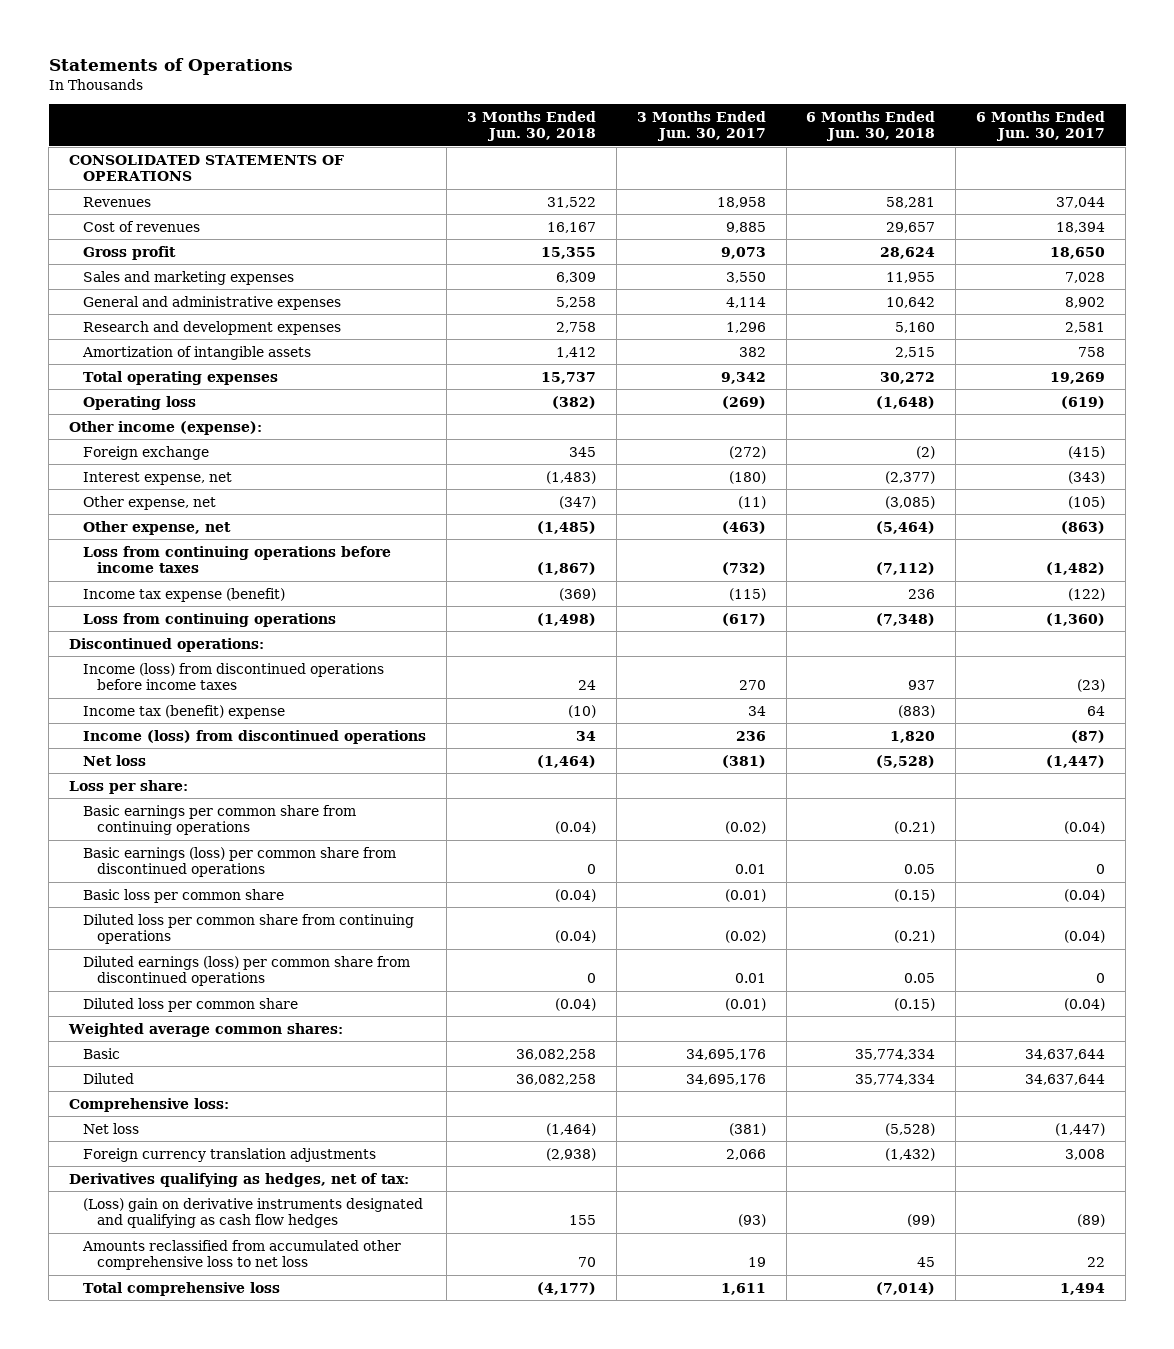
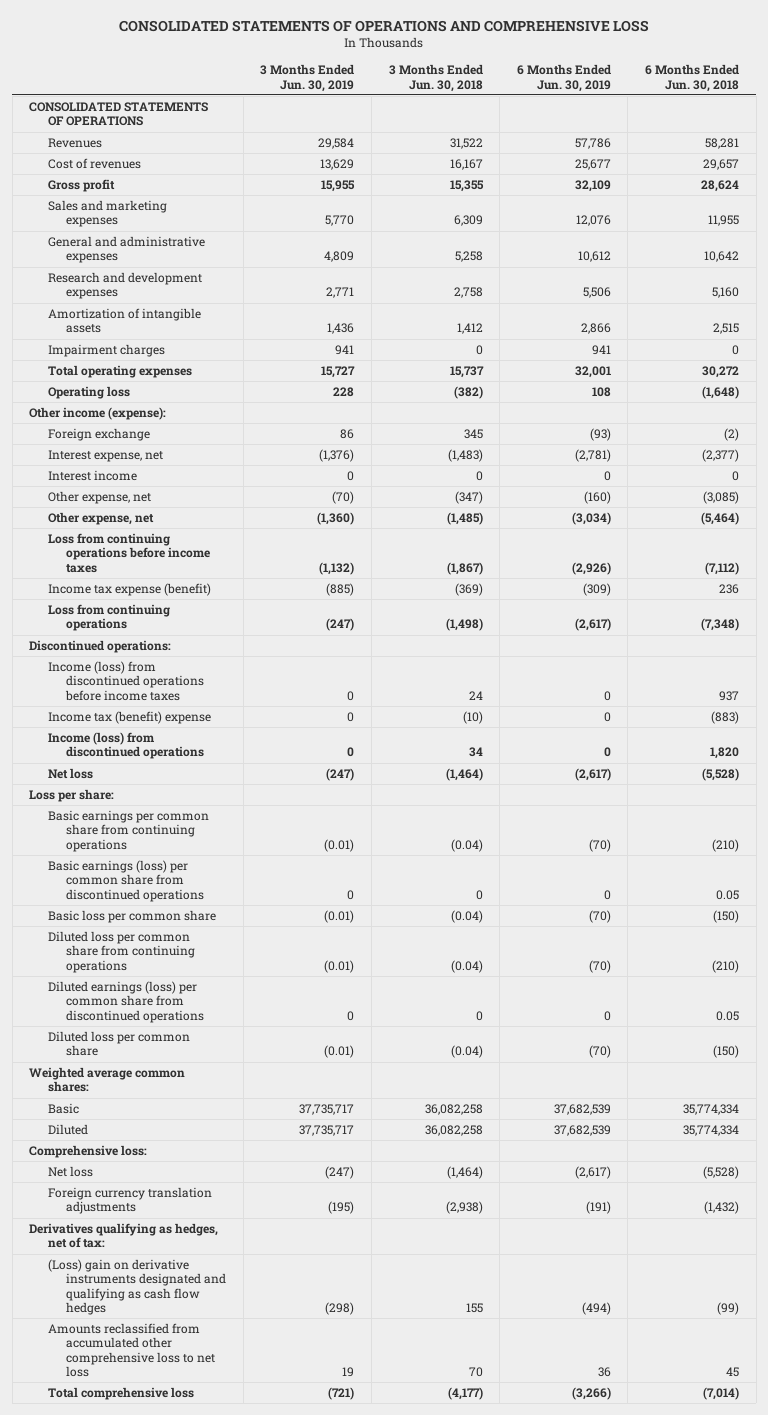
- Statements of Operations
+ CONSOLIDATED STATEMENTS OF OPERATIONS AND COMPREHENSIVE LOSS
- | 3 Months Ended Jun. 30, 2018 | 3 Months Ended Jun. 30, 2017 | 6 Months Ended Jun. 30, 2018 | 6 Months Ended Jun. 30, 2017
+ | 3 Months Ended Jun. 30, 2019 | 3 Months Ended Jun. 30, 2018 | 6 Months Ended Jun. 30, 2019 | 6 Months Ended Jun. 30, 2018
+ Impairment charges | 941 | 0 | 941 | 0
+ Interest income | 0 | 0 | 0 | 0
- Basic earnings per common share from continuing operations | (0.04) | (0.02) | (0.21) | (0.04)
+ Basic earnings per common share from continuing operations | (0.01) | (0.04) | (70) | (210)
- Basic loss per common share | (0.04) | (0.01) | (0.15) | (0.04)
- Diluted loss per common share from continuing operations | (0.04) | (0.02) | (0.21) | (0.04)
+ Basic loss per common share | (0.01) | (0.04) | (70) | (150)
+ Diluted loss per common share from continuing operations | (0.01) | (0.04) | (70) | (210)
- Diluted loss per common share | (0.04) | (0.01) | (0.15) | (0.04)
+ Diluted loss per common share | (0.01) | (0.04) | (70) | (150)

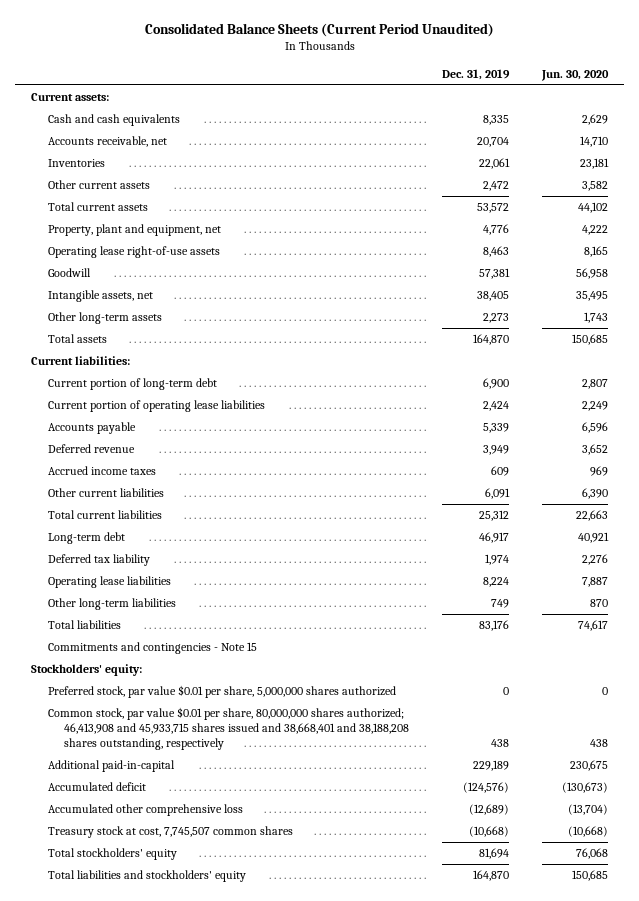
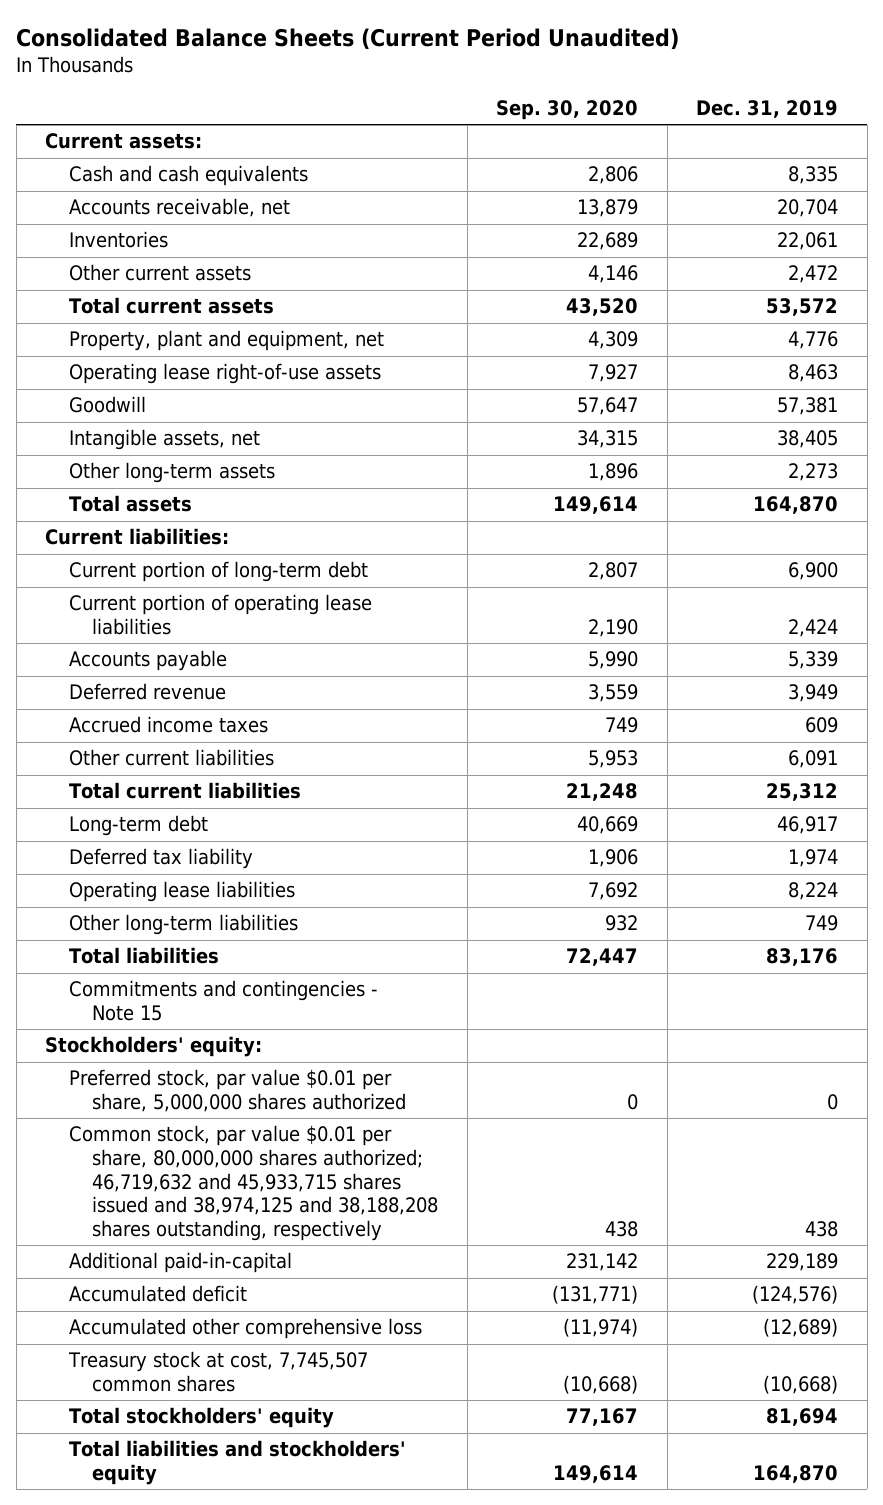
- | Dec. 31, 2019 | Jun. 30, 2020
+ | Sep. 30, 2020 | Dec. 31, 2019
- Common stock, par value $0.01 per share, 80,000,000 shares authorized; 46,413,908 and 45,933,715 shares issued and 38,668,401 and 38,188,208 shares outstanding, respectively | 438 | 438
+ Common stock, par value $0.01 per share, 80,000,000 shares authorized; 46,719,632 and 45,933,715 shares issued and 38,974,125 and 38,188,208 shares outstanding, respectively | 438 | 438

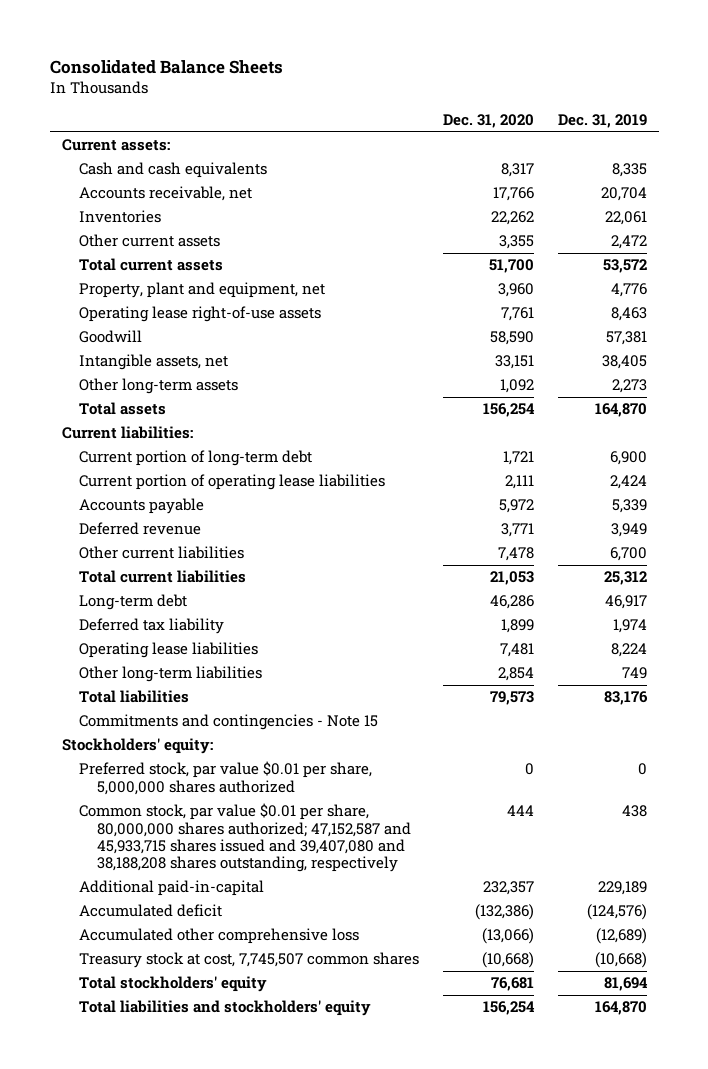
- Consolidated Balance Sheets (Current Period Unaudited)
+ Consolidated Balance Sheets
- | Sep. 30, 2020 | Dec. 31, 2019
+ | Dec. 31, 2020 | Dec. 31, 2019
- Accrued income taxes | 749 | 609
- Other current liabilities | 5,953 | 6,091
+ Other current liabilities | 7,478 | 6,700
- Common stock, par value $0.01 per share, 80,000,000 shares authorized; 46,719,632 and 45,933,715 shares issued and 38,974,125 and 38,188,208 shares outstanding, respectively | 438 | 438
+ Common stock, par value $0.01 per share, 80,000,000 shares authorized; 47,152,587 and 45,933,715 shares issued and 39,407,080 and 38,188,208 shares outstanding, respectively | 444 | 438

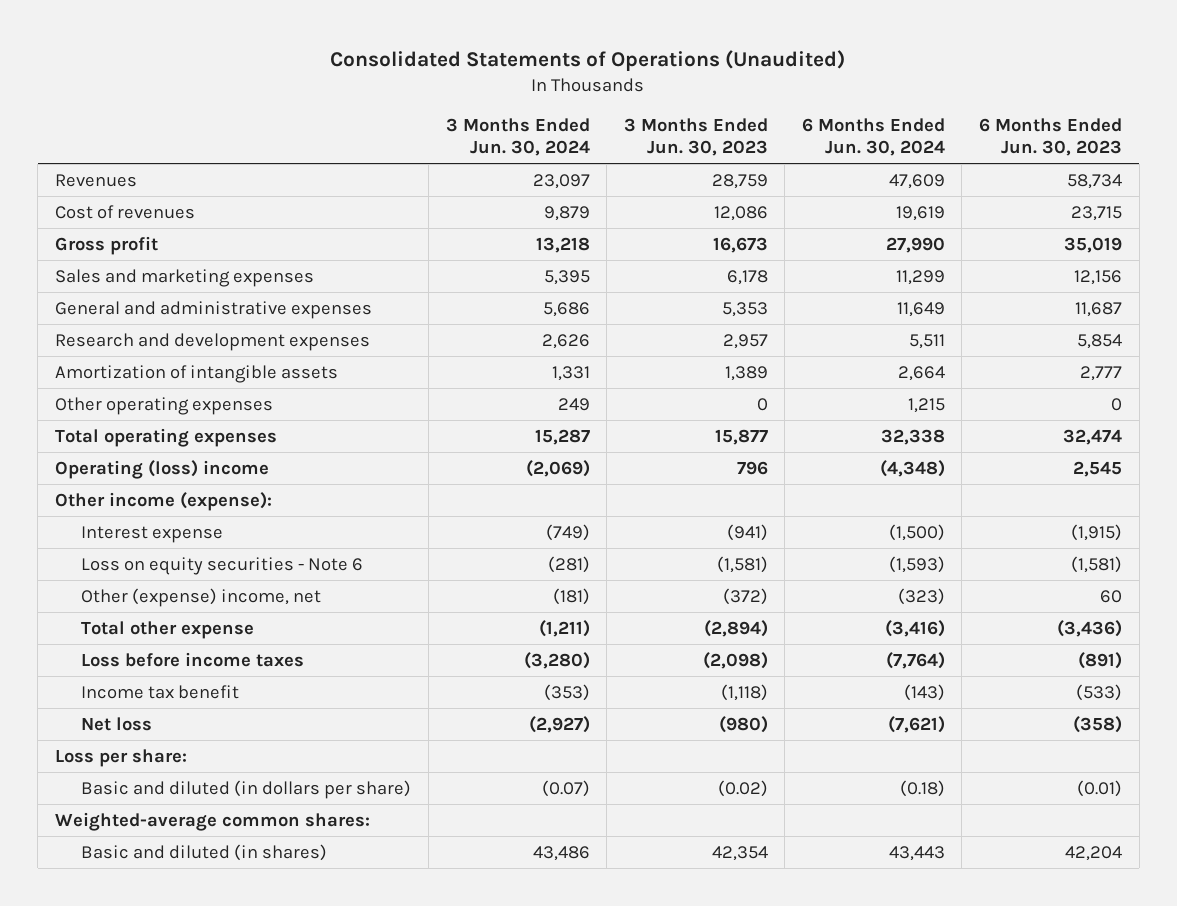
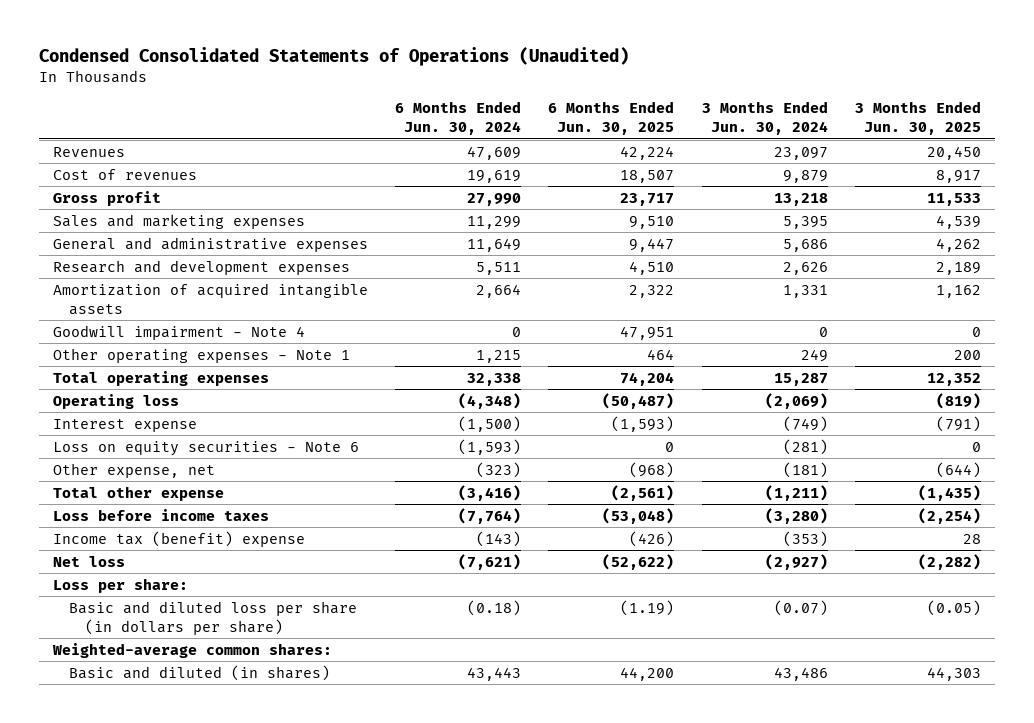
- Consolidated Statements of Operations (Unaudited)
+ Condensed Consolidated Statements of Operations (Unaudited)
- | 3 Months Ended Jun. 30, 2024 | 3 Months Ended Jun. 30, 2023 | 6 Months Ended Jun. 30, 2024 | 6 Months Ended Jun. 30, 2023
+ | 6 Months Ended Jun. 30, 2024 | 6 Months Ended Jun. 30, 2025 | 3 Months Ended Jun. 30, 2024 | 3 Months Ended Jun. 30, 2025
- Amortization of intangible assets | 1,331 | 1,389 | 2,664 | 2,777
- Other operating expenses | 249 | 0 | 1,215 | 0
+ Amortization of acquired intangible assets | 2,664 | 2,322 | 1,331 | 1,162
+ Goodwill impairment - Note 4 | 0 | 47,951 | 0 | 0
+ Other operating expenses - Note 1 | 1,215 | 464 | 249 | 200
- Operating (loss) income | (2,069) | 796 | (4,348) | 2,545
- Other income (expense):
+ Operating loss | (4,348) | (50,487) | (2,069) | (819)
- Other (expense) income, net | (181) | (372) | (323) | 60
+ Other expense, net | (323) | (968) | (181) | (644)
- Income tax benefit | (353) | (1,118) | (143) | (533)
+ Income tax (benefit) expense | (143) | (426) | (353) | 28
- Basic and diluted (in dollars per share) | (0.07) | (0.02) | (0.18) | (0.01)
+ Basic and diluted loss per share (in dollars per share) | (0.18) | (1.19) | (0.07) | (0.05)

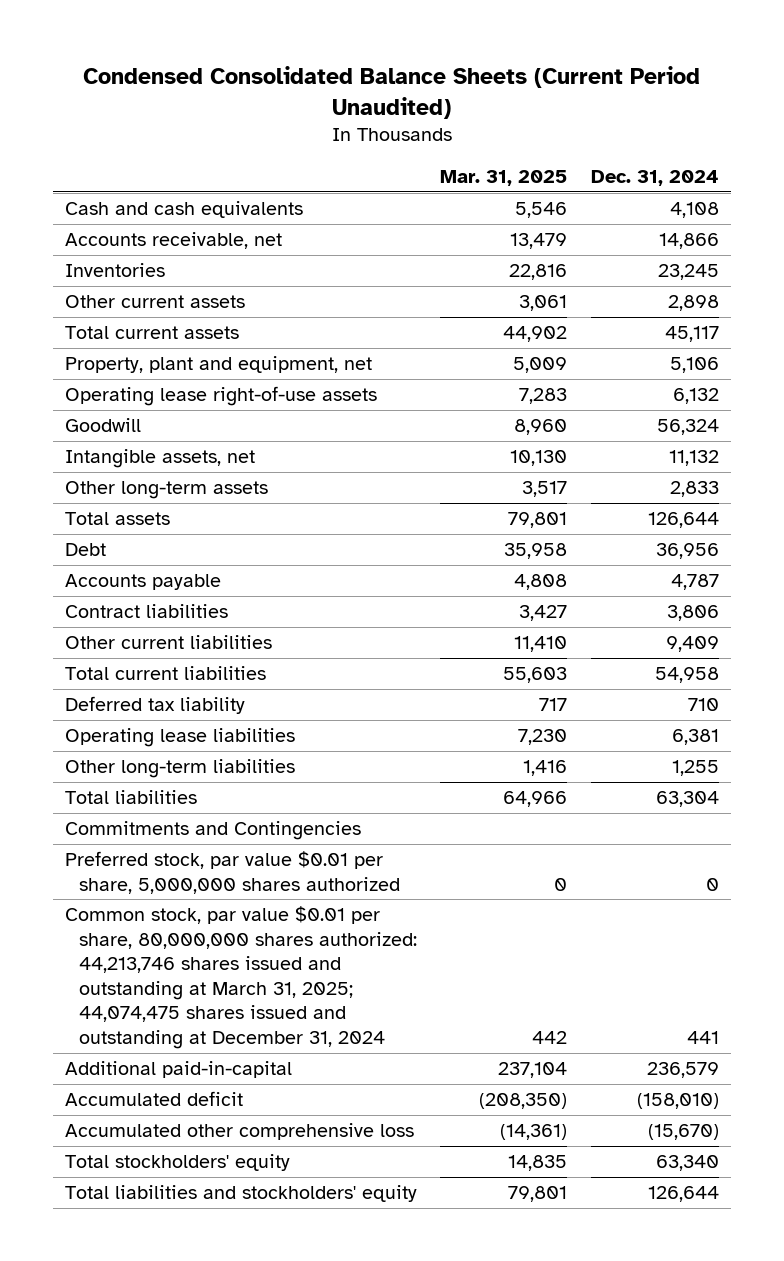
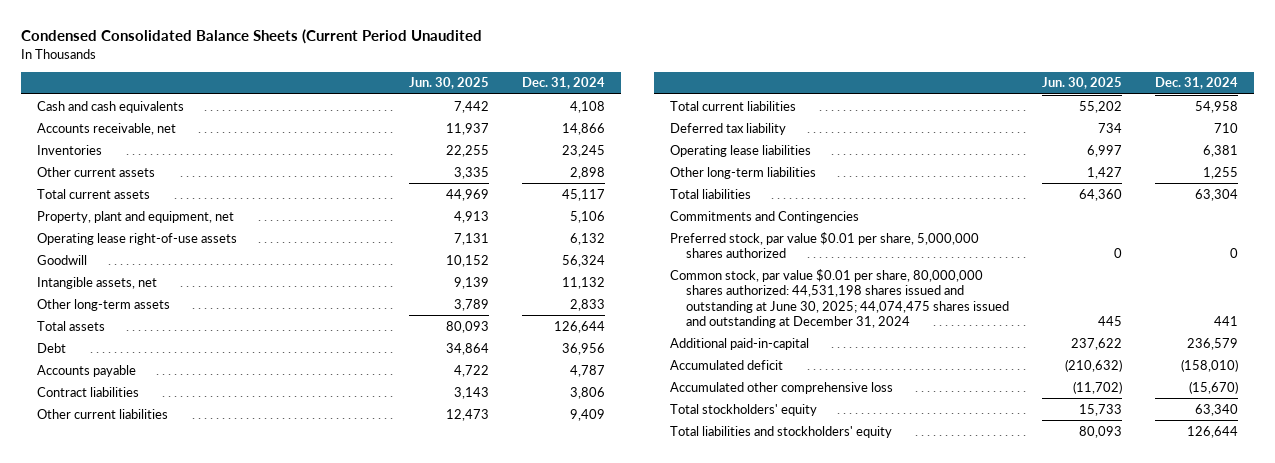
- Condensed Consolidated Balance Sheets (Current Period Unaudited)
+ Condensed Consolidated Balance Sheets (Current Period Unaudited
- | Mar. 31, 2025 | Dec. 31, 2024
+ | Jun. 30, 2025 | Dec. 31, 2024
- Common stock, par value $0.01 per share, 80,000,000 shares authorized: 44,213,746 shares issued and outstanding at March 31, 2025; 44,074,475 shares issued and outstanding at December 31, 2024 | 442 | 441
+ Common stock, par value $0.01 per share, 80,000,000 shares authorized: 44,531,198 shares issued and outstanding at June 30, 2025; 44,074,475 shares issued and outstanding at December 31, 2024 | 445 | 441

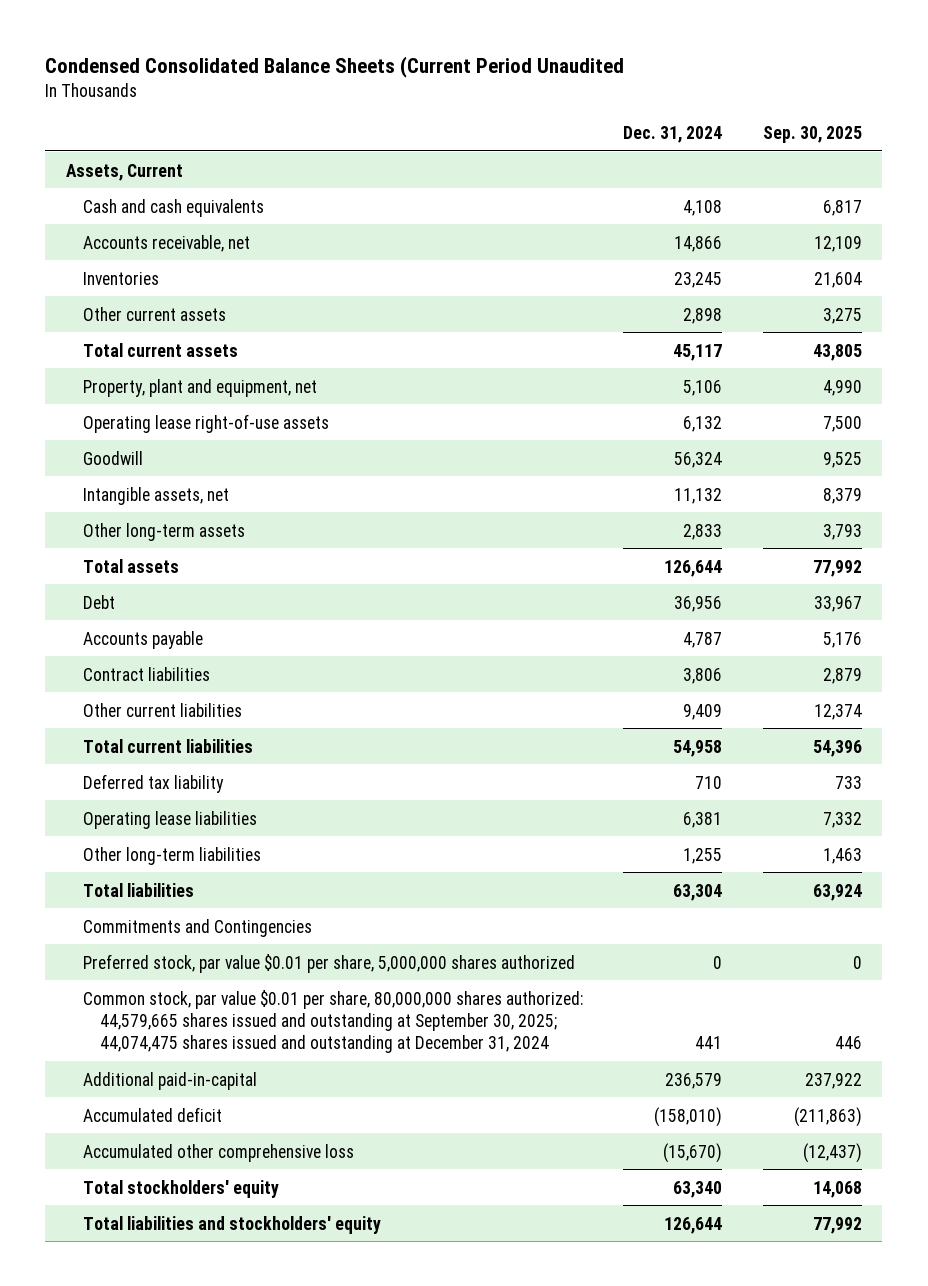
- | Jun. 30, 2025 | Dec. 31, 2024
+ | Dec. 31, 2024 | Sep. 30, 2025
+ Assets, Current
- Common stock, par value $0.01 per share, 80,000,000 shares authorized: 44,531,198 shares issued and outstanding at June 30, 2025; 44,074,475 shares issued and outstanding at December 31, 2024 | 445 | 441
+ Common stock, par value $0.01 per share, 80,000,000 shares authorized: 44,579,665 shares issued and outstanding at September 30, 2025; 44,074,475 shares issued and outstanding at December 31, 2024 | 441 | 446

